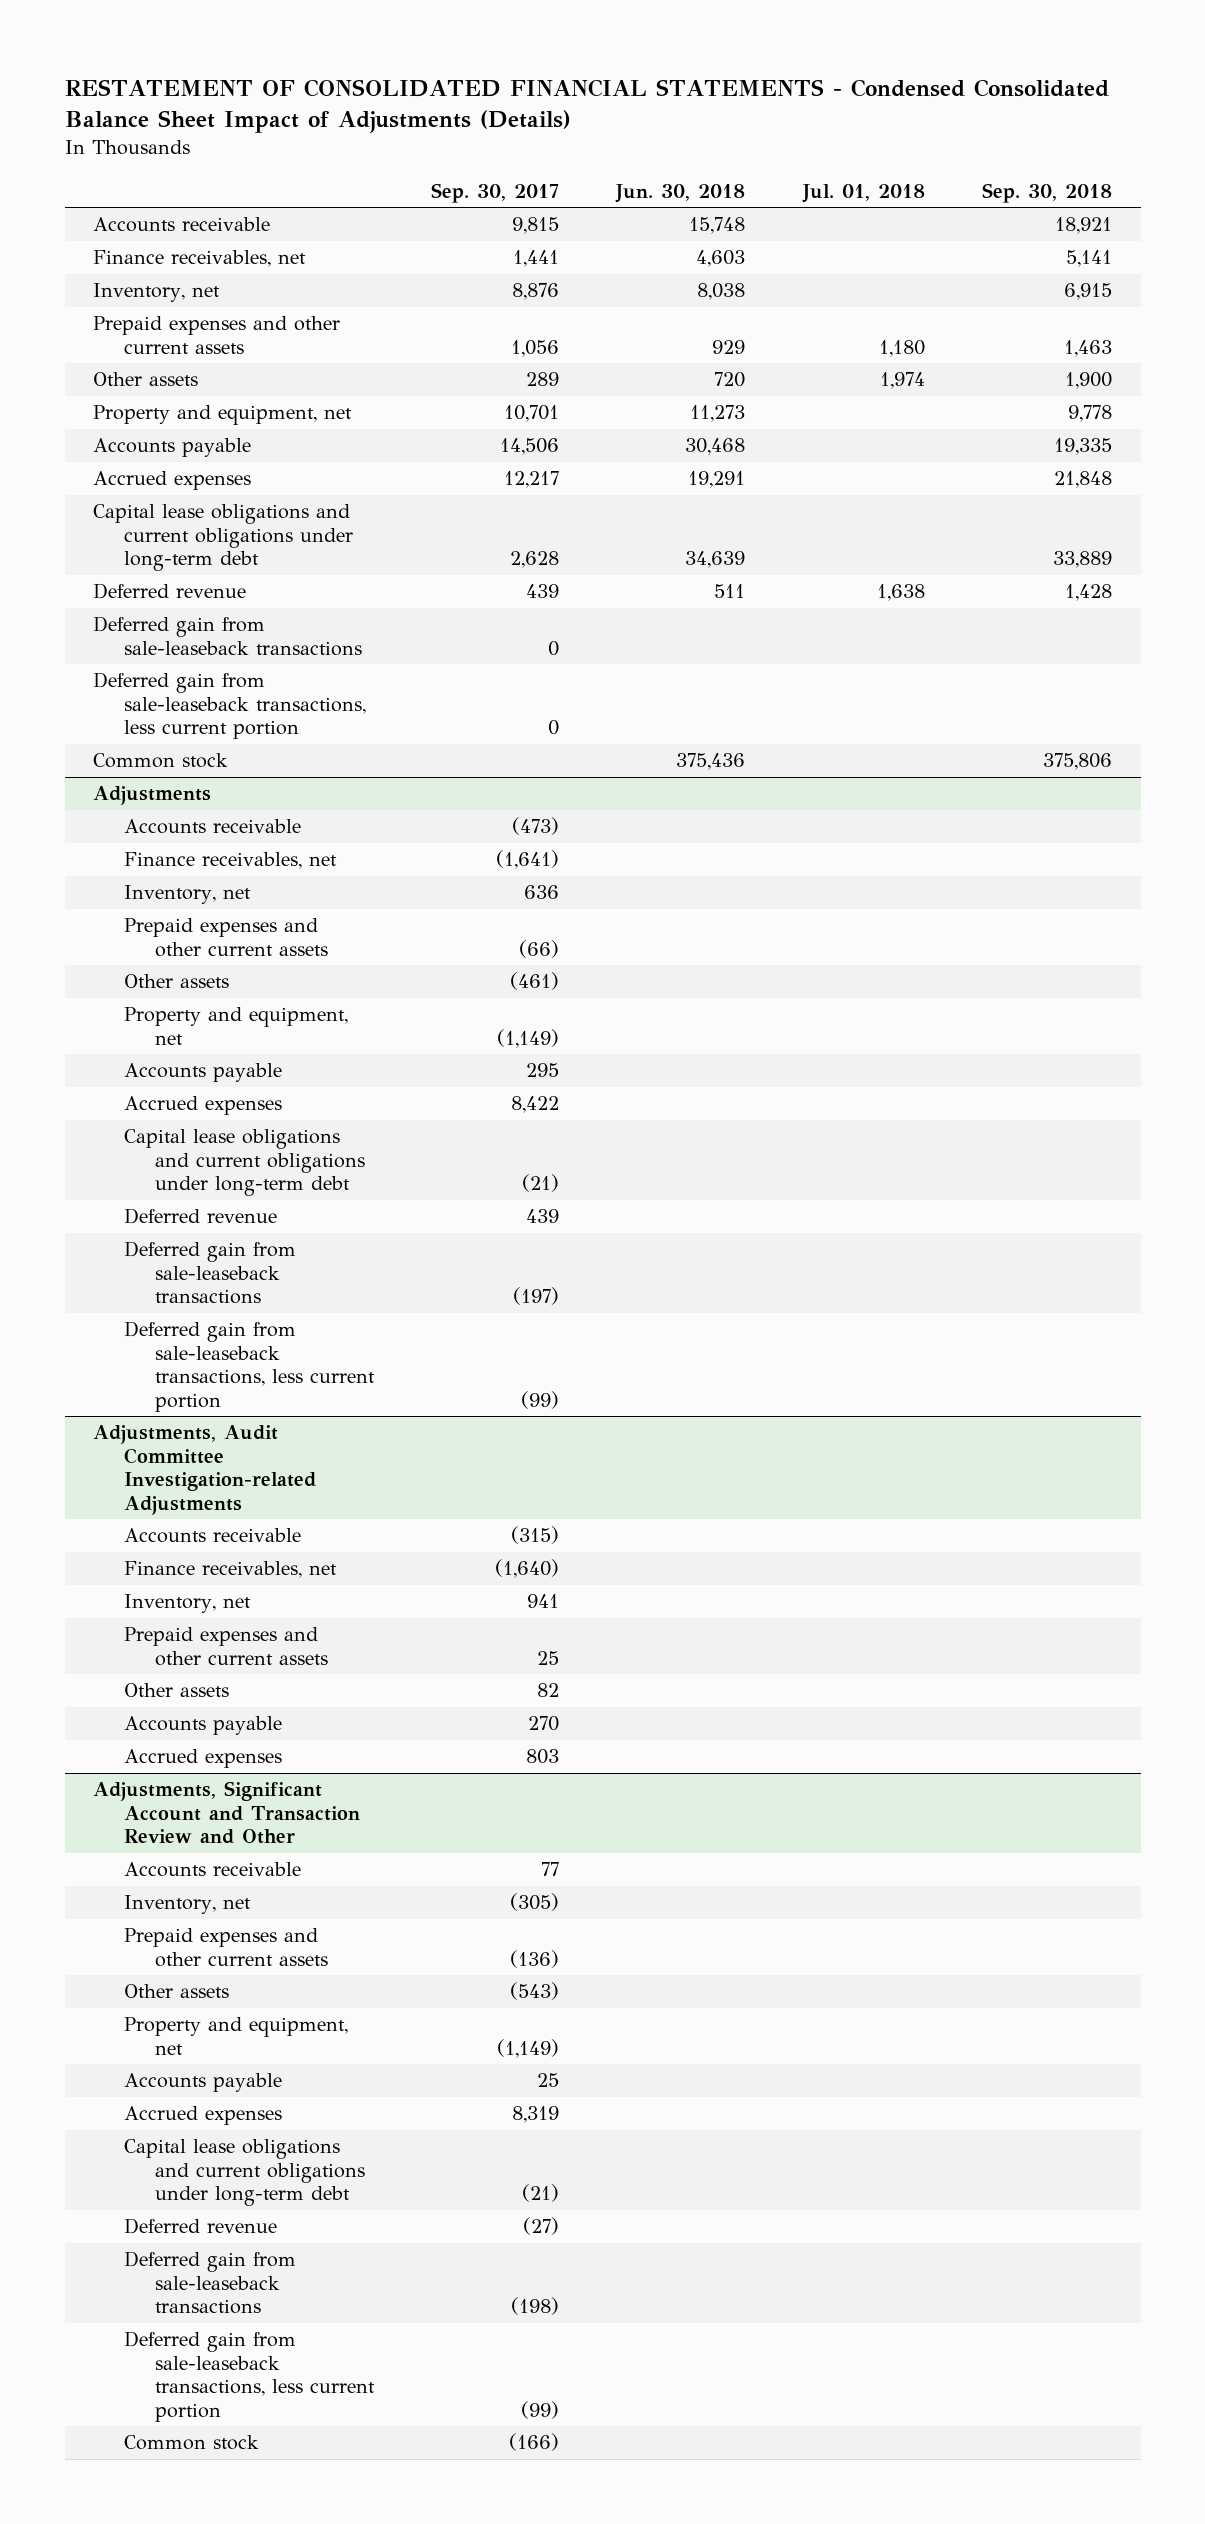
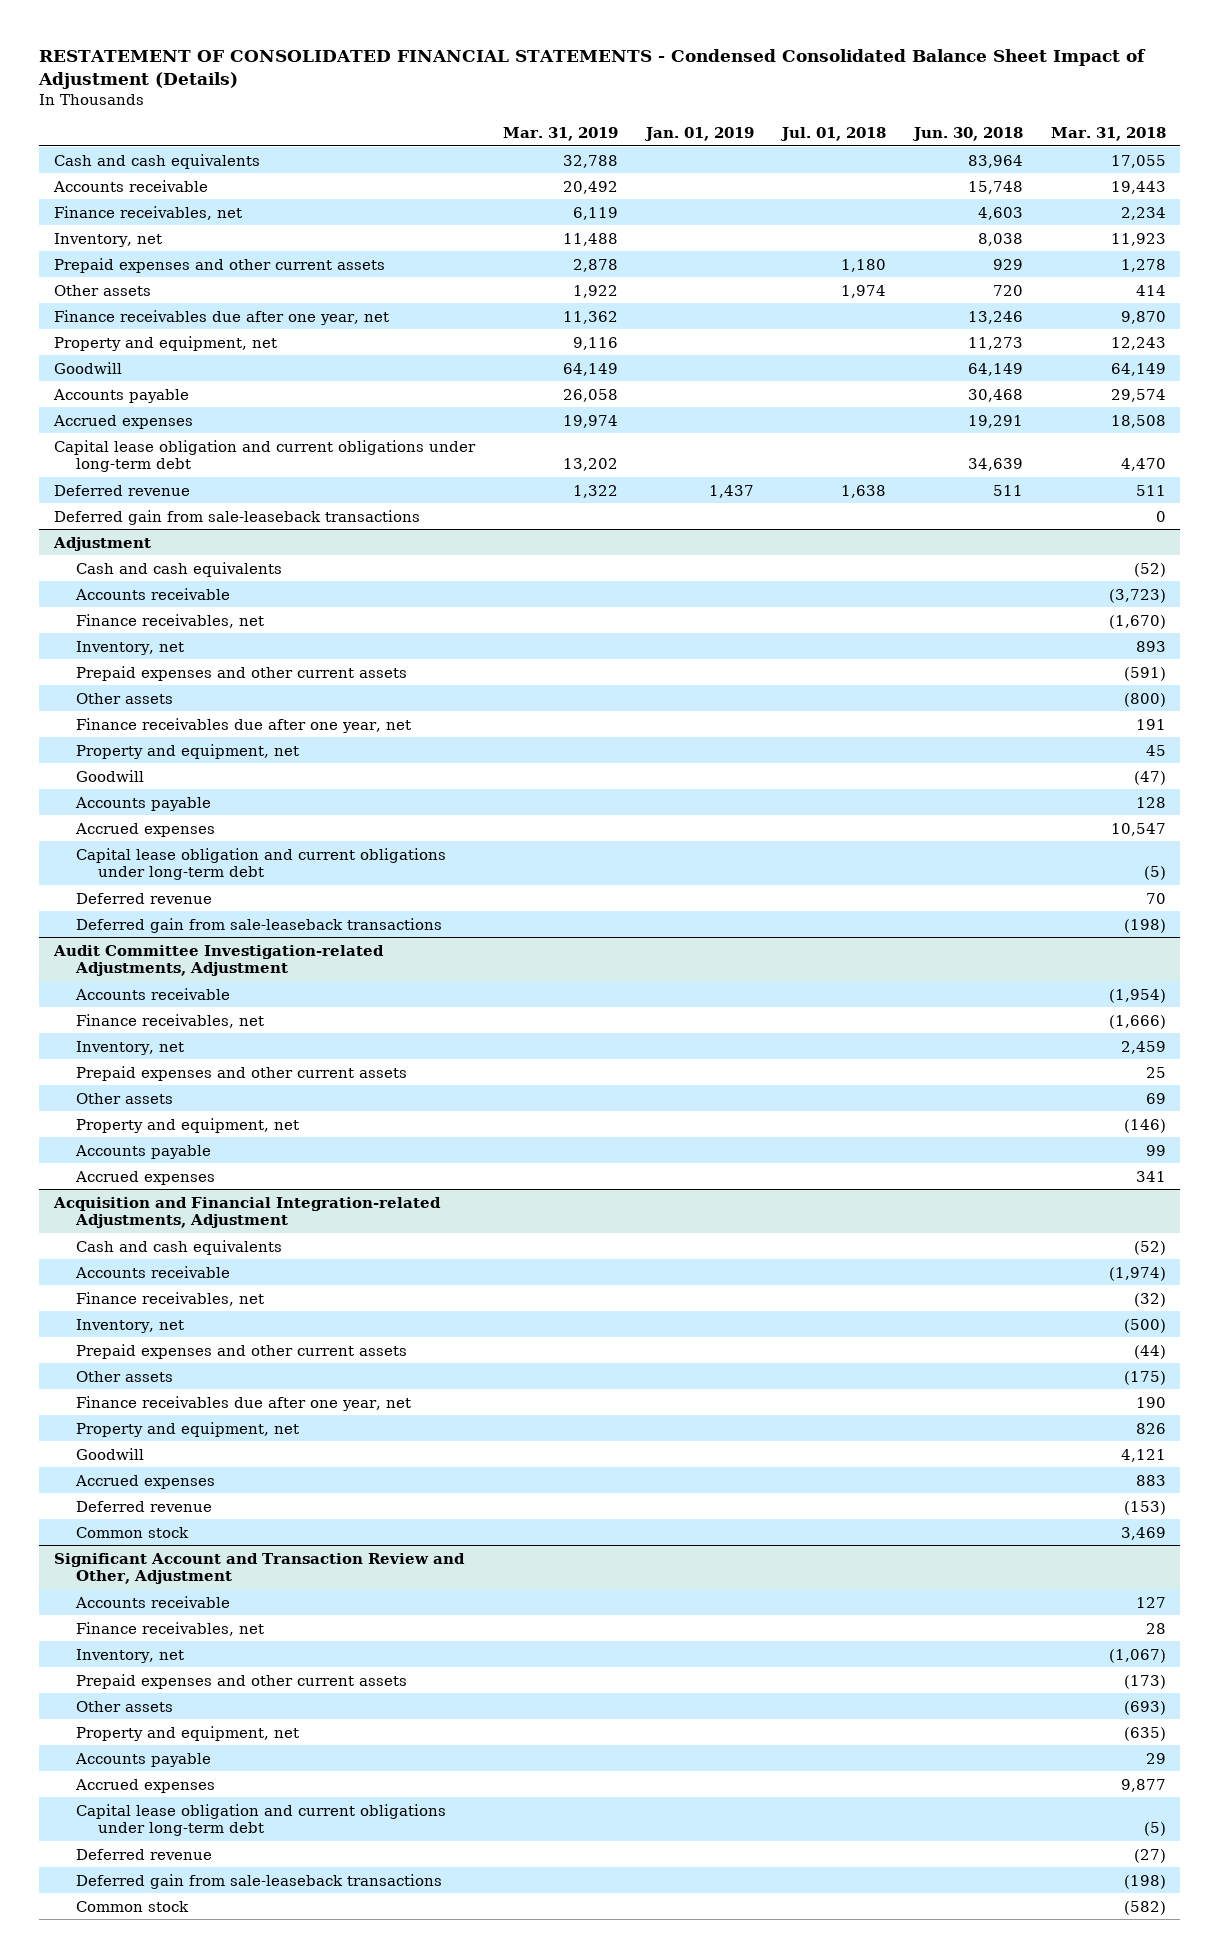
- RESTATEMENT OF CONSOLIDATED FINANCIAL STATEMENTS - Condensed Consolidated Balance Sheet Impact of Adjustments (Details)
+ RESTATEMENT OF CONSOLIDATED FINANCIAL STATEMENTS - Condensed Consolidated Balance Sheet Impact of Adjustment (Details)
- | Sep. 30, 2017 | Jun. 30, 2018 | Jul. 01, 2018 | Sep. 30, 2018
+ | Mar. 31, 2019 | Jan. 01, 2019 | Jul. 01, 2018 | Jun. 30, 2018 | Mar. 31, 2018
+ Cash and cash equivalents | 32,788 | | | 83,964 | 17,055
+ Finance receivables due after one year, net | 11,362 | | | 13,246 | 9,870
+ Goodwill | 64,149 | | | 64,149 | 64,149
- Capital lease obligations and current obligations under long-term debt | 2,628 | 34,639 | | 33,889
+ Capital lease obligation and current obligations under long-term debt | 13,202 | | | 34,639 | 4,470
- Deferred gain from sale-leaseback transactions, less current portion | 0 | | |
- Common stock | | 375,436 | | 375,806
- Adjustments
+ Adjustment
+ Cash and cash equivalents | | | | | (52)
+ Finance receivables due after one year, net | | | | | 191
+ Goodwill | | | | | (47)
- Capital lease obligations and current obligations under long-term debt | (21) | | |
+ Capital lease obligation and current obligations under long-term debt | | | | | (5)
- Deferred gain from sale-leaseback transactions, less current portion | (99) | | |
- Adjustments, Audit Committee Investigation-related Adjustments
+ Audit Committee Investigation-related Adjustments, Adjustment
+ Property and equipment, net | | | | | (146)
- Adjustments, Significant Account and Transaction Review and Other
+ Acquisition and Financial Integration-related Adjustments, Adjustment
+ Cash and cash equivalents | | | | | (52)
+ Accounts receivable | | | | | (1,974)
+ Finance receivables, net | | | | | (32)
+ Inventory, net | | | | | (500)
+ Prepaid expenses and other current assets | | | | | (44)
+ Other assets | | | | | (175)
+ Finance receivables due after one year, net | | | | | 190
+ Property and equipment, net | | | | | 826
+ Goodwill | | | | | 4,121
+ Accrued expenses | | | | | 883
+ Deferred revenue | | | | | (153)
+ Common stock | | | | | 3,469
+ Significant Account and Transaction Review and Other, Adjustment
+ Finance receivables, net | | | | | 28
- Capital lease obligations and current obligations under long-term debt | (21) | | |
+ Capital lease obligation and current obligations under long-term debt | | | | | (5)
- Deferred gain from sale-leaseback transactions, less current portion | (99) | | |

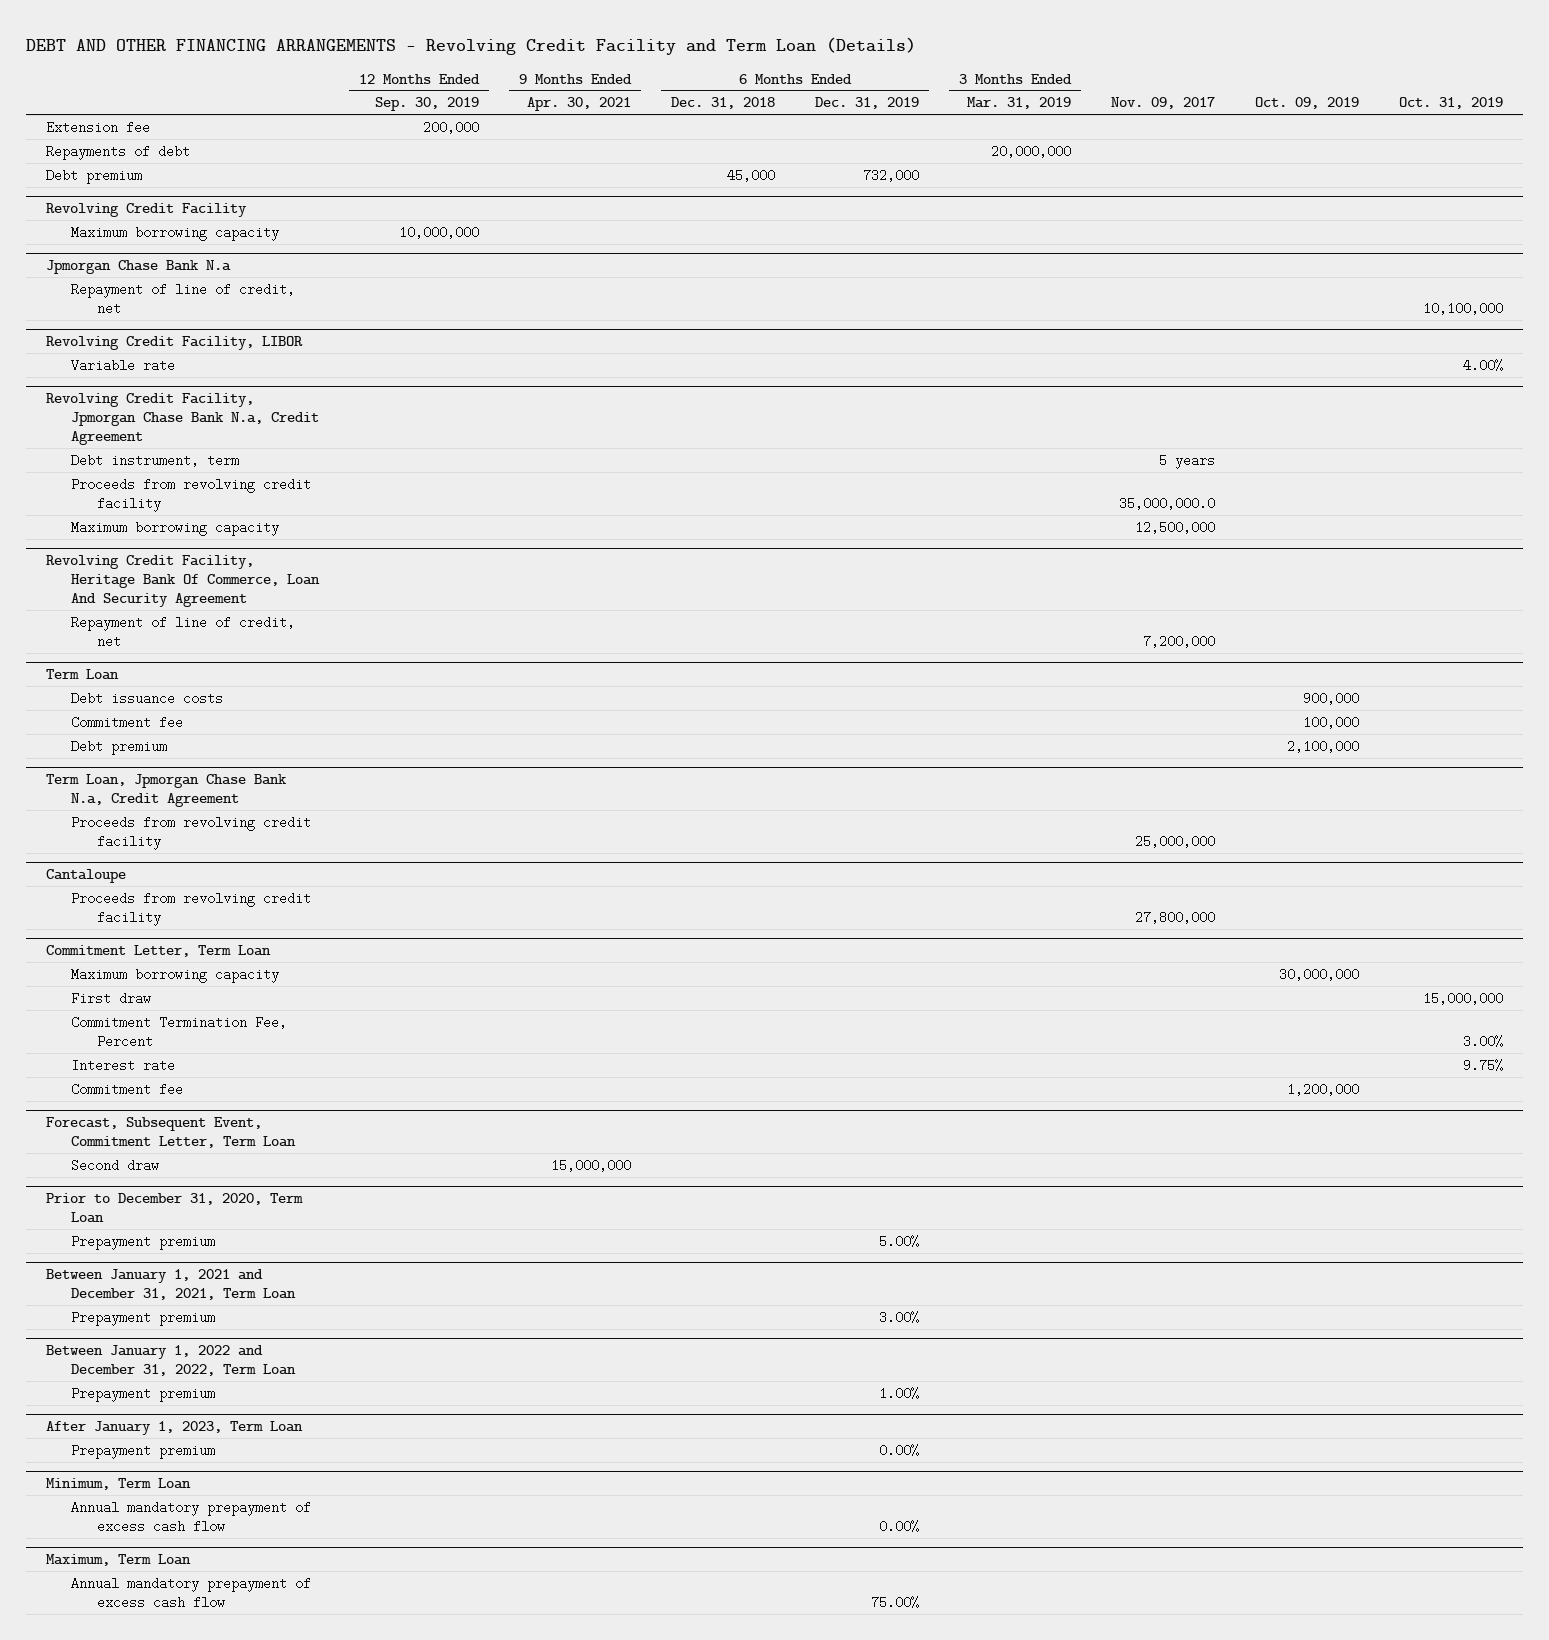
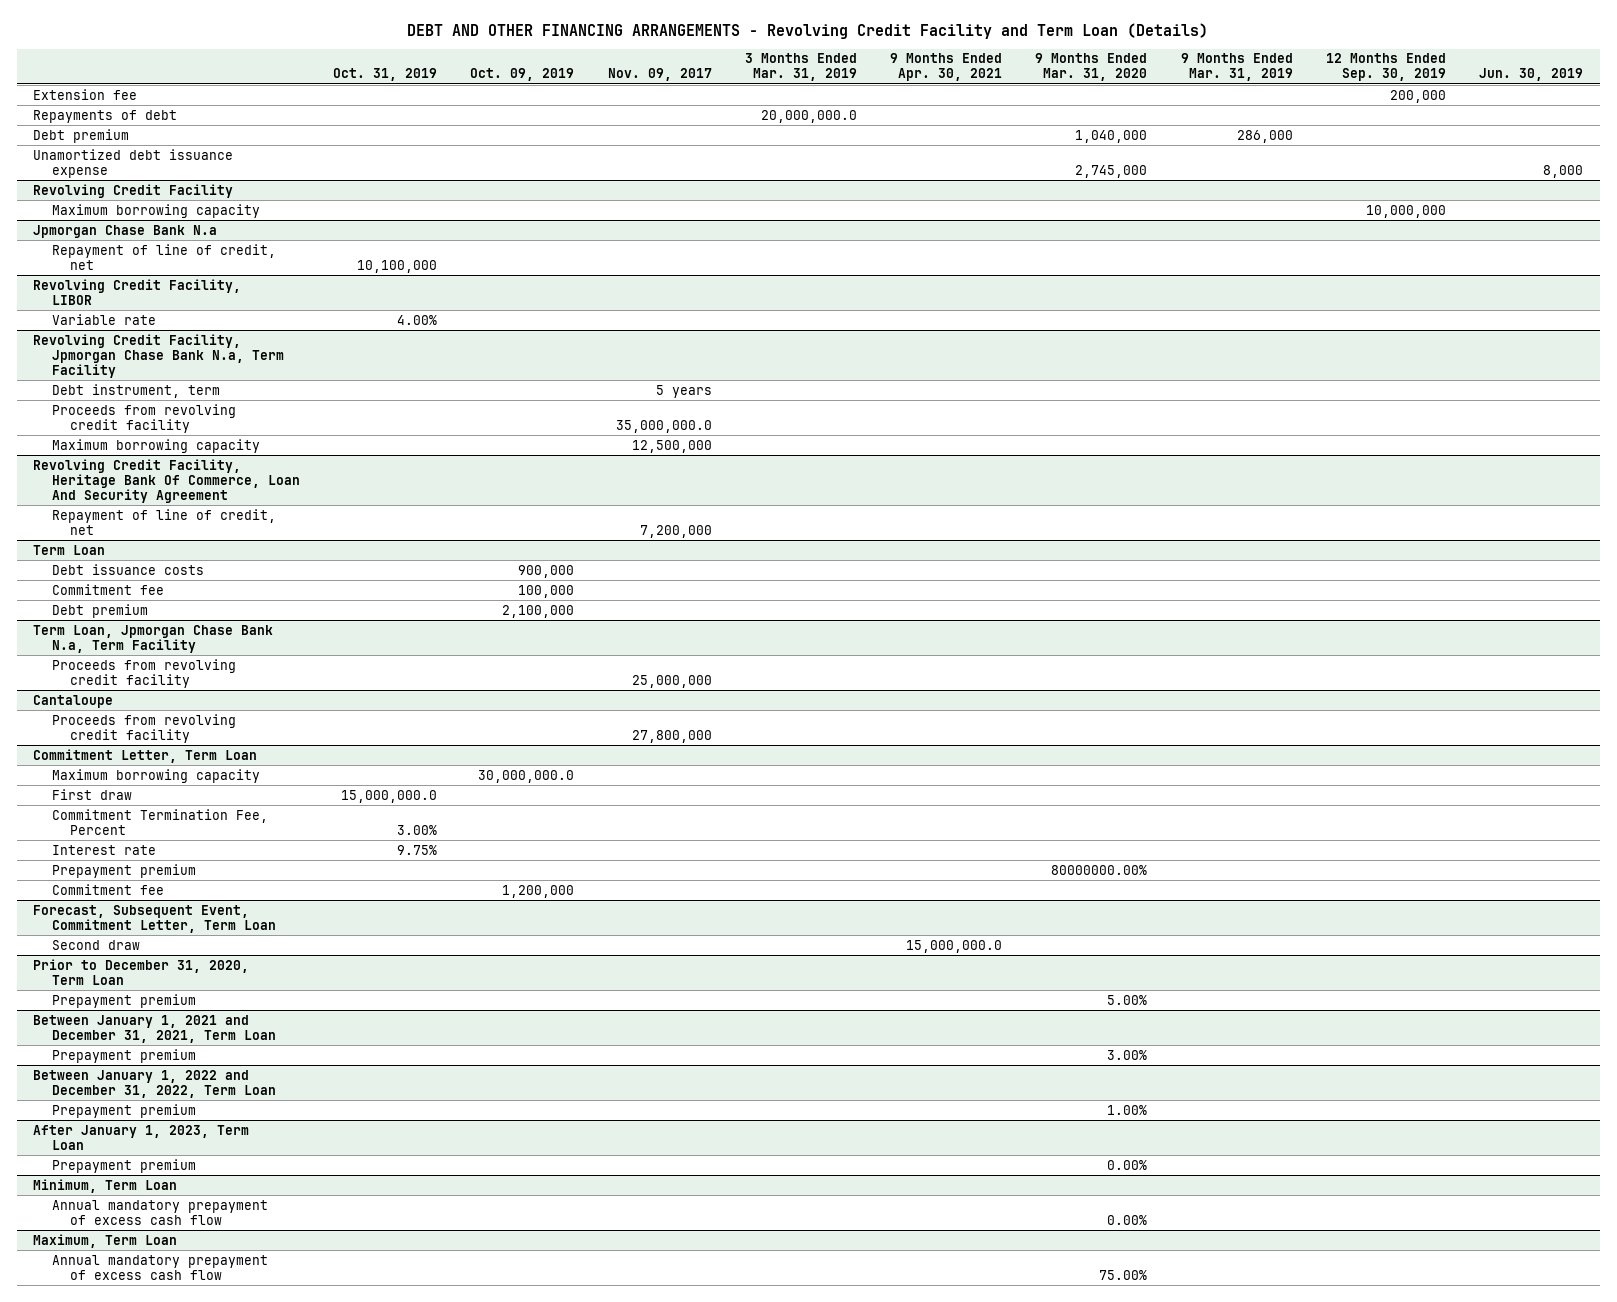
- | 12 Months Ended Sep. 30, 2019 | 9 Months Ended Apr. 30, 2021 | 6 Months Ended Dec. 31, 2018 | 6 Months Ended Dec. 31, 2019 | 3 Months Ended Mar. 31, 2019 | Nov. 09, 2017 | Oct. 09, 2019 | Oct. 31, 2019
+ | Oct. 31, 2019 | Oct. 09, 2019 | Nov. 09, 2017 | 3 Months Ended Mar. 31, 2019 | 9 Months Ended Apr. 30, 2021 | 9 Months Ended Mar. 31, 2020 | 9 Months Ended Mar. 31, 2019 | 12 Months Ended Sep. 30, 2019 | Jun. 30, 2019
- Repayments of debt | | | | | 20,000,000 | | |
+ Repayments of debt | | | | 20,000,000.0 | | | | |
+ Unamortized debt issuance expense | | | | | | 2,745,000 | | | 8,000
- Revolving Credit Facility, Jpmorgan Chase Bank N.a, Credit Agreement
+ Revolving Credit Facility, Jpmorgan Chase Bank N.a, Term Facility
- Term Loan, Jpmorgan Chase Bank N.a, Credit Agreement
+ Term Loan, Jpmorgan Chase Bank N.a, Term Facility
@ Commitment Letter, Term Loan
- Maximum borrowing capacity | | | | | | | 30,000,000 |
- First draw | | | | | | | | 15,000,000
+ Maximum borrowing capacity | | 30,000,000.0 | | | | | | |
+ First draw | 15,000,000.0 | | | | | | | |
+ Prepayment premium | | | | | | 80000000.00% | | |
@ Forecast, Subsequent Event, Commitment Letter, Term Loan
- Second draw | | 15,000,000 | | | | | |
+ Second draw | | | | | 15,000,000.0 | | | |

